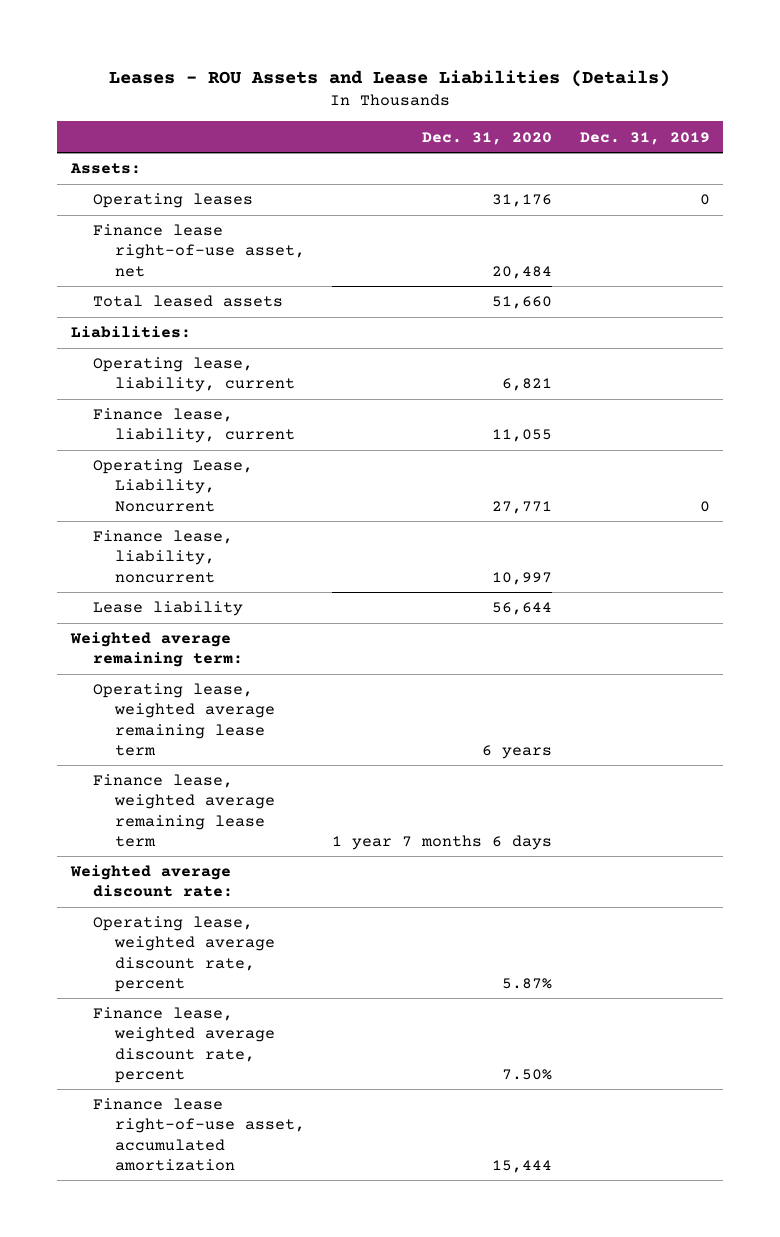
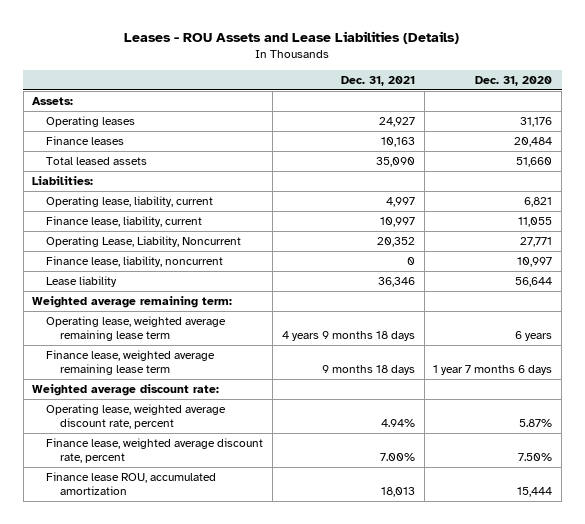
- | Dec. 31, 2020 | Dec. 31, 2019
+ | Dec. 31, 2021 | Dec. 31, 2020
- Finance lease right-of-use asset, net | 20,484 |
+ Finance leases | 10,163 | 20,484
- Finance lease right-of-use asset, accumulated amortization | 15,444 |
+ Finance lease ROU, accumulated amortization | 18,013 | 15,444

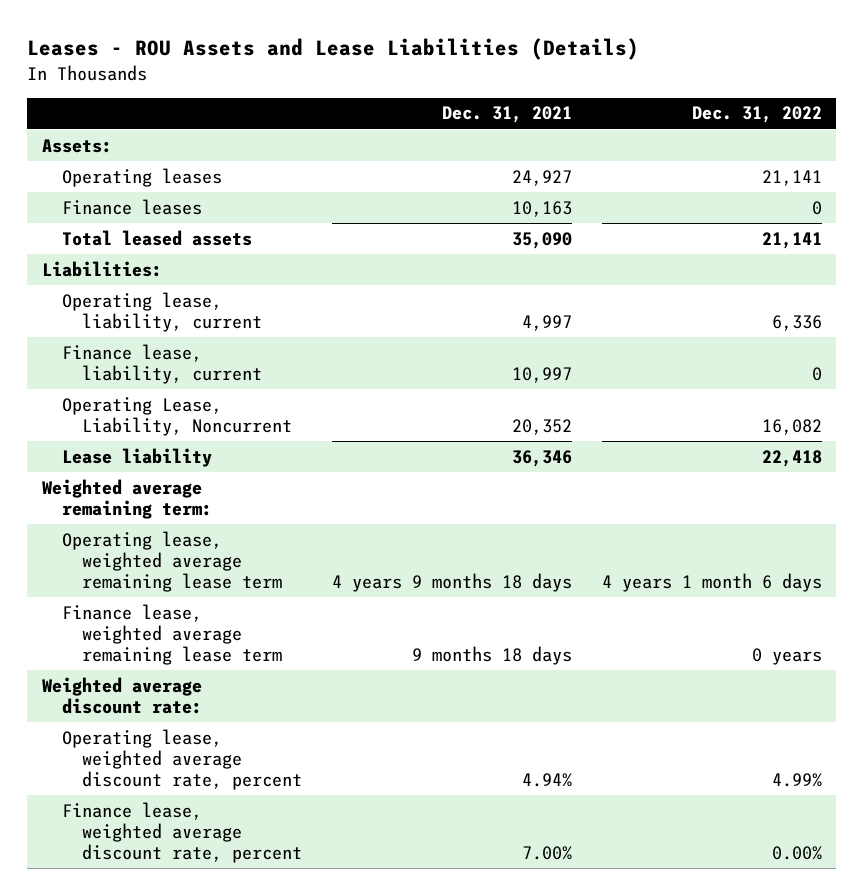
- | Dec. 31, 2021 | Dec. 31, 2020
+ | Dec. 31, 2021 | Dec. 31, 2022
- Finance lease, liability, noncurrent | 0 | 10,997
- Finance lease ROU, accumulated amortization | 18,013 | 15,444

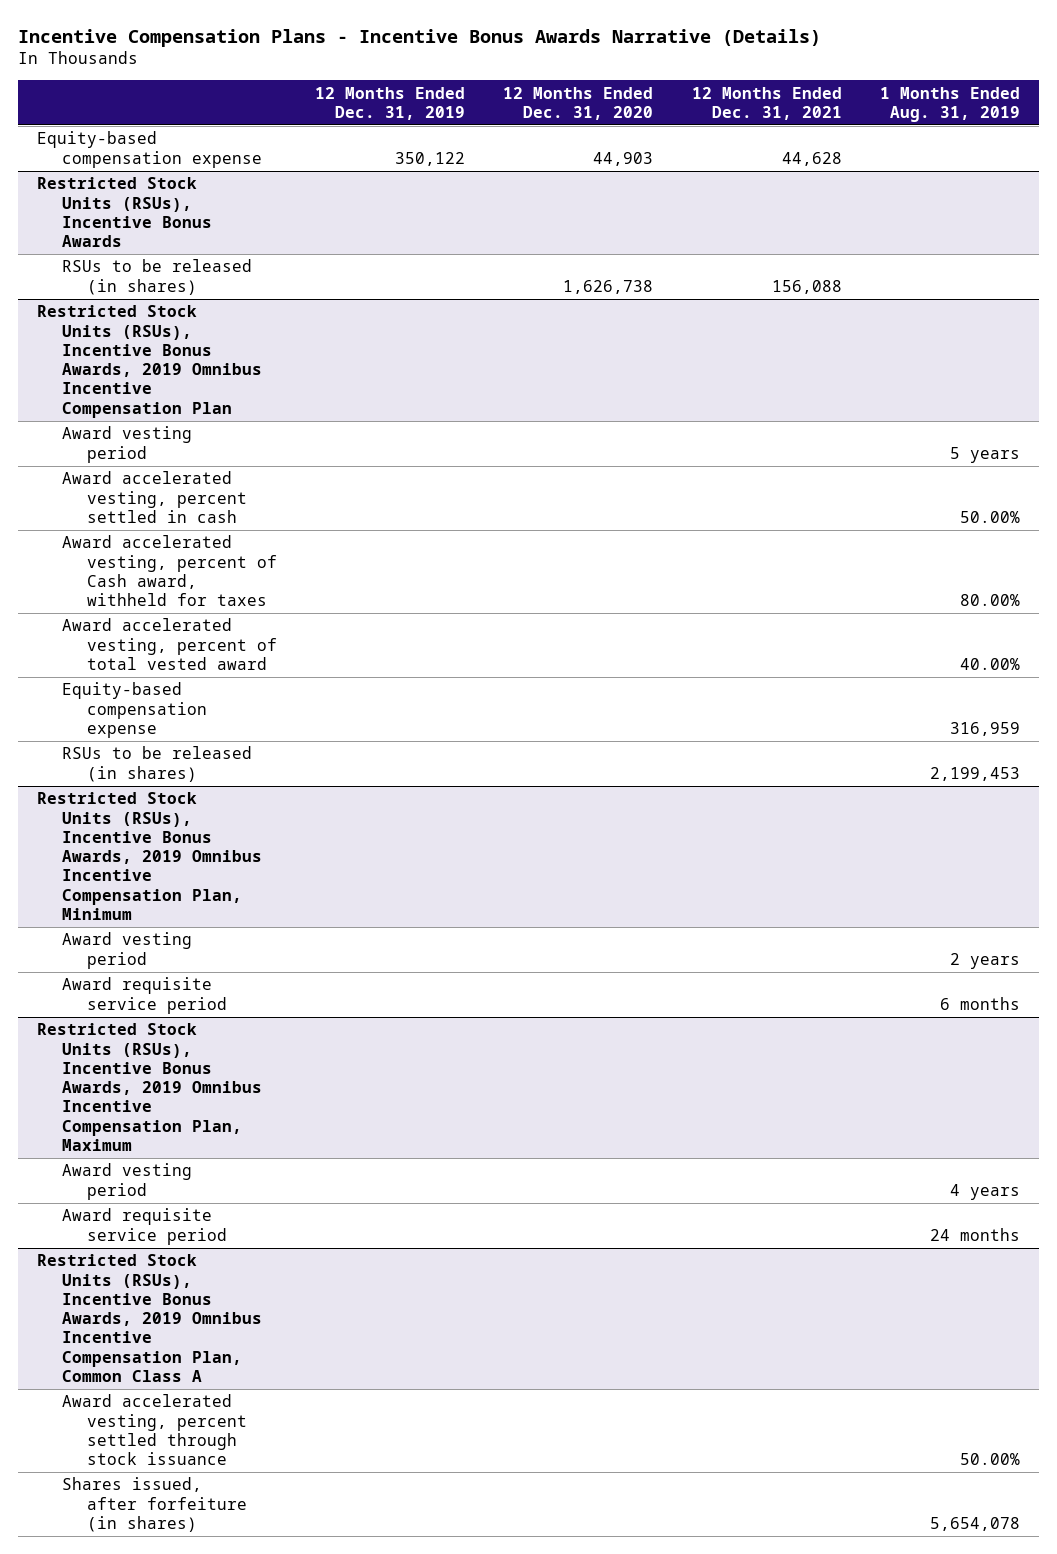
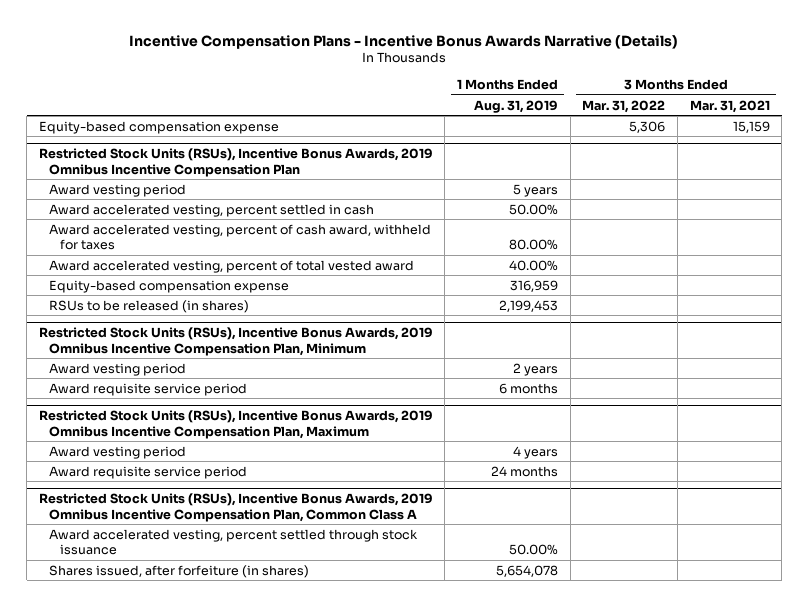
- | 12 Months Ended Dec. 31, 2019 | 12 Months Ended Dec. 31, 2020 | 12 Months Ended Dec. 31, 2021 | 1 Months Ended Aug. 31, 2019
+ | 1 Months Ended Aug. 31, 2019 | 3 Months Ended Mar. 31, 2022 | 3 Months Ended Mar. 31, 2021
- Restricted Stock Units (RSUs), Incentive Bonus Awards
- RSUs to be released (in shares) | | 1,626,738 | 156,088 |
@ Restricted Stock Units (RSUs), Incentive Bonus Awards, 2019 Omnibus Incentive Compensation Plan
- Award accelerated vesting, percent of Cash award, withheld for taxes | | | | 80.00%
+ Award accelerated vesting, percent of cash award, withheld for taxes | 80.00% | |

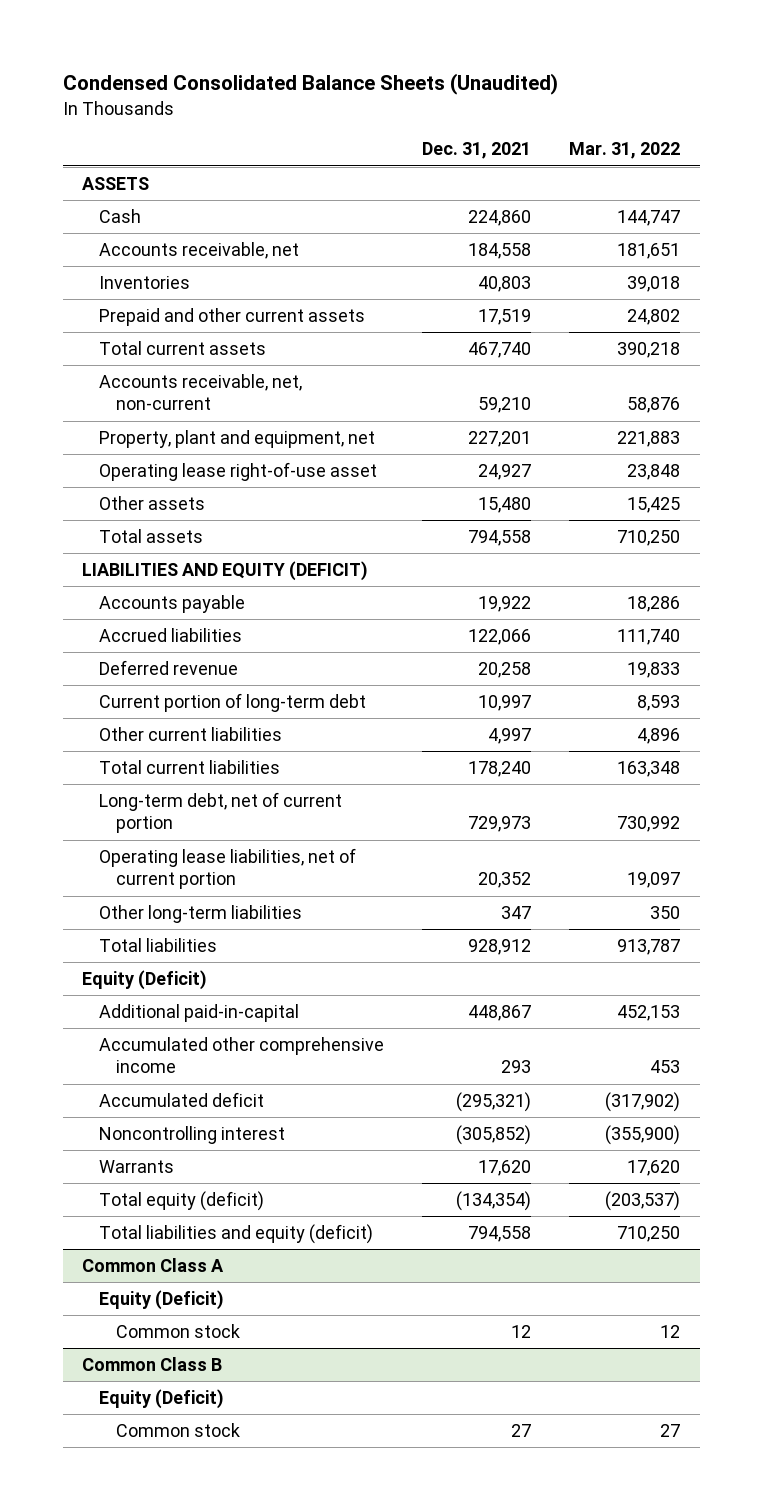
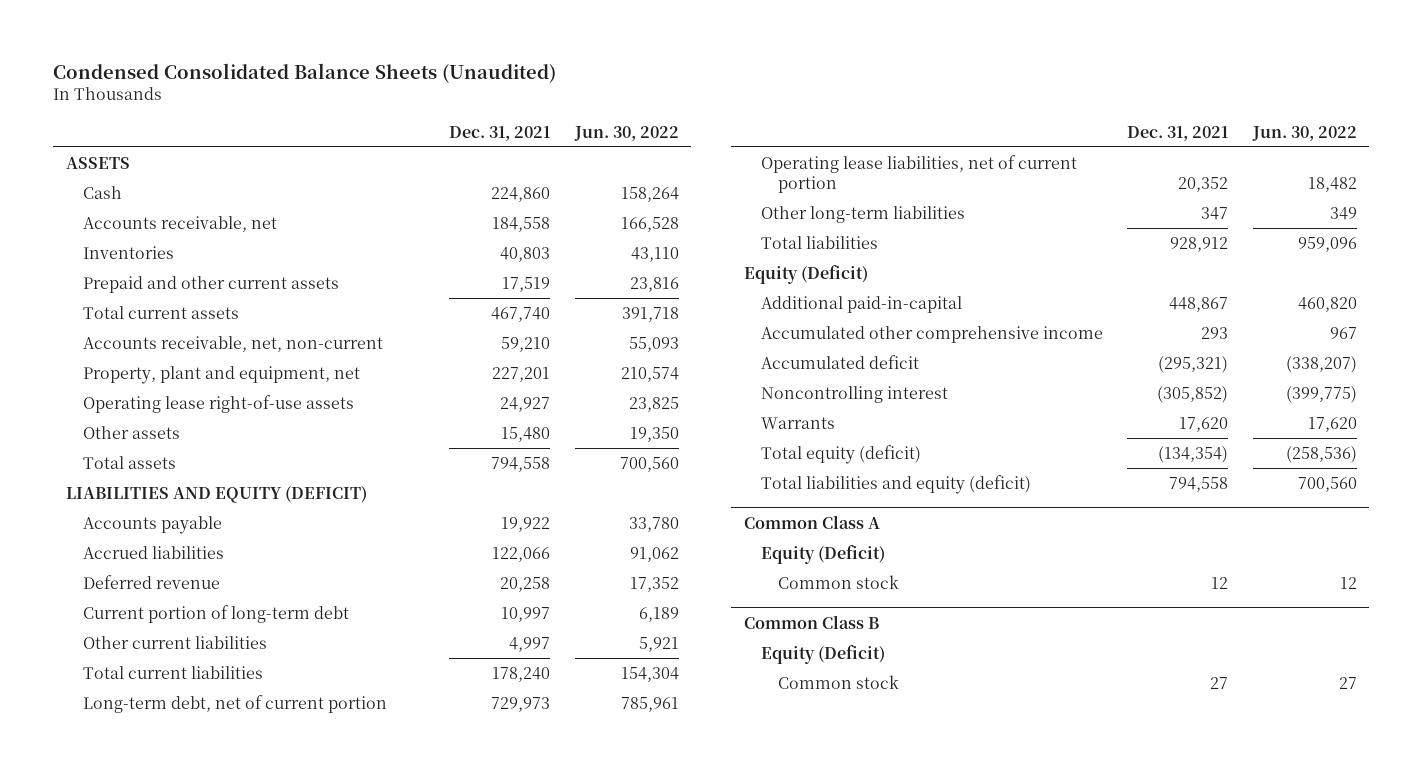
- | Dec. 31, 2021 | Mar. 31, 2022
+ | Dec. 31, 2021 | Jun. 30, 2022
- Operating lease right-of-use asset | 24,927 | 23,848
+ Operating lease right-of-use assets | 24,927 | 23,825

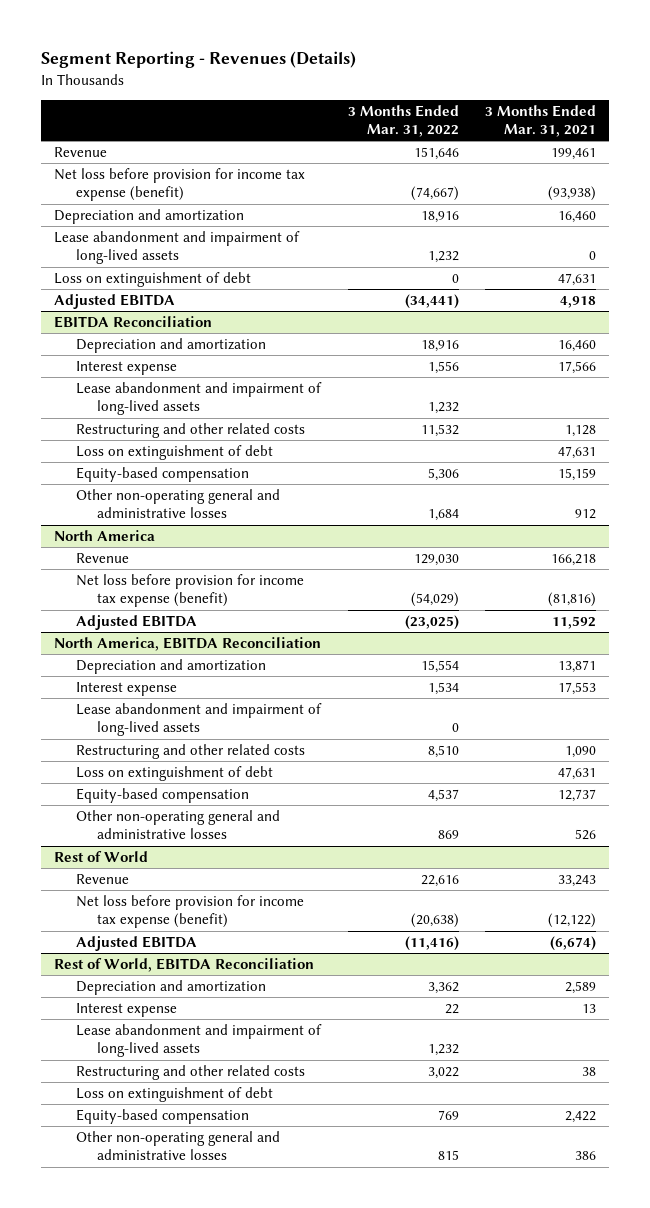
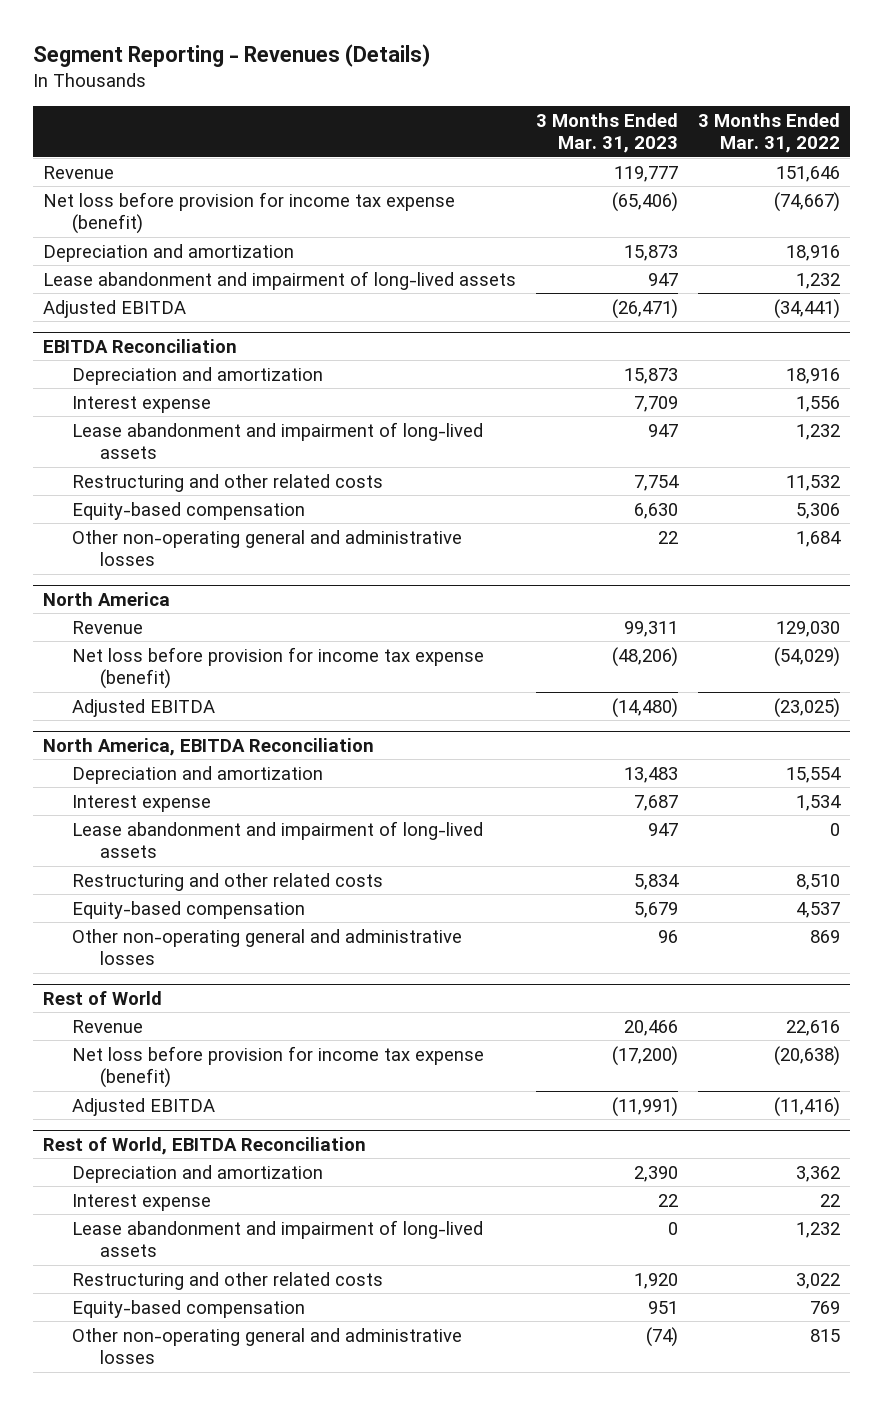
- | 3 Months Ended Mar. 31, 2022 | 3 Months Ended Mar. 31, 2021
+ | 3 Months Ended Mar. 31, 2023 | 3 Months Ended Mar. 31, 2022
- Loss on extinguishment of debt | 0 | 47,631
@ EBITDA Reconciliation
- Loss on extinguishment of debt | | 47,631
@ North America, EBITDA Reconciliation
- Loss on extinguishment of debt | | 47,631
@ Rest of World, EBITDA Reconciliation
- Loss on extinguishment of debt

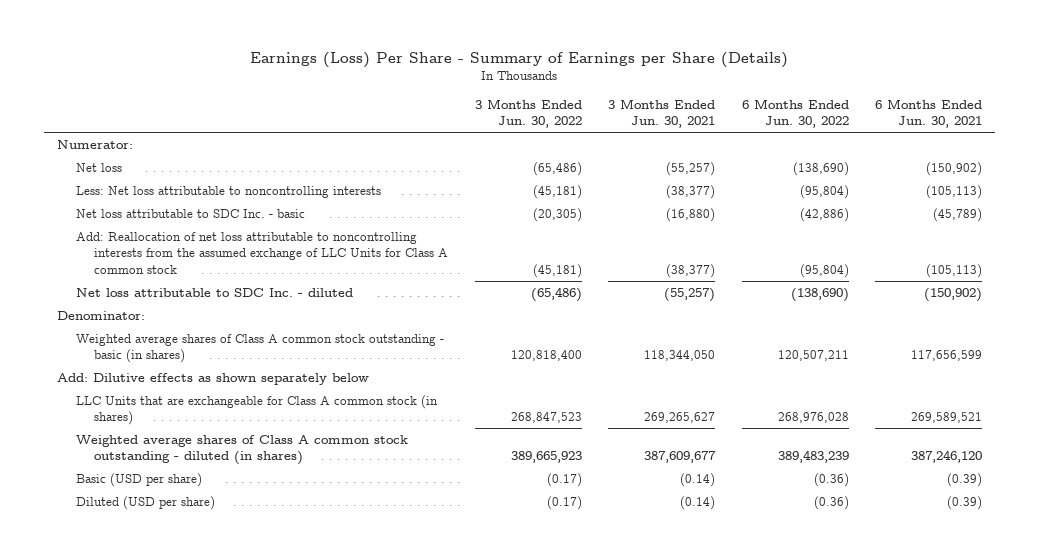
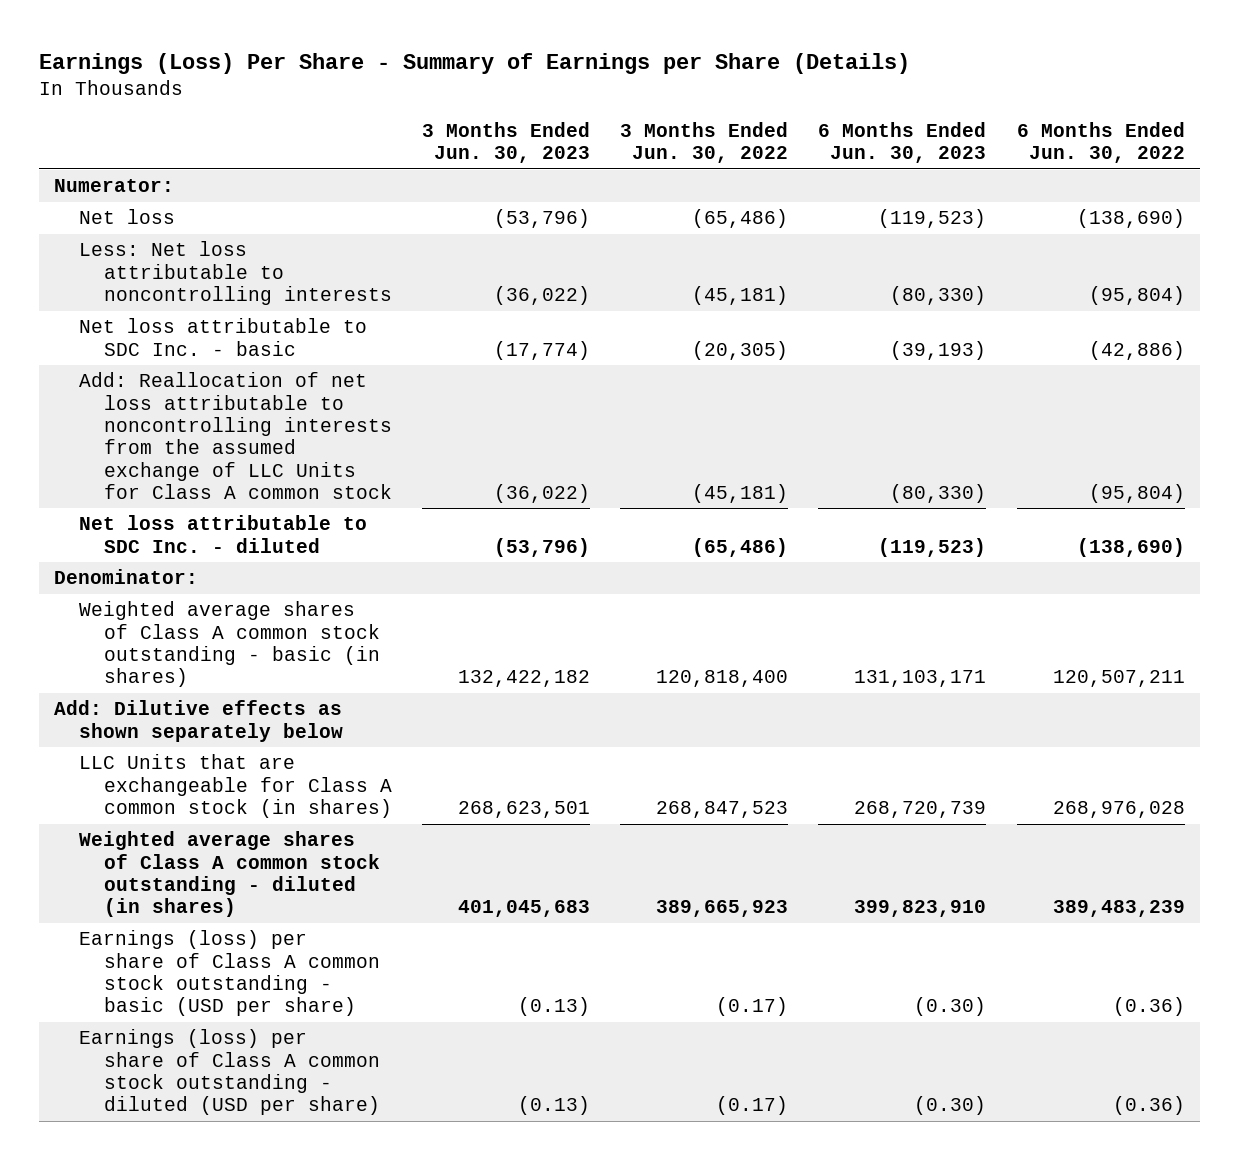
- | 3 Months Ended Jun. 30, 2022 | 3 Months Ended Jun. 30, 2021 | 6 Months Ended Jun. 30, 2022 | 6 Months Ended Jun. 30, 2021
+ | 3 Months Ended Jun. 30, 2023 | 3 Months Ended Jun. 30, 2022 | 6 Months Ended Jun. 30, 2023 | 6 Months Ended Jun. 30, 2022
- Basic (USD per share) | (0.17) | (0.14) | (0.36) | (0.39)
- Diluted (USD per share) | (0.17) | (0.14) | (0.36) | (0.39)
+ Earnings (loss) per share of Class A common stock outstanding - basic (USD per share) | (0.13) | (0.17) | (0.30) | (0.36)
+ Earnings (loss) per share of Class A common stock outstanding - diluted (USD per share) | (0.13) | (0.17) | (0.30) | (0.36)

